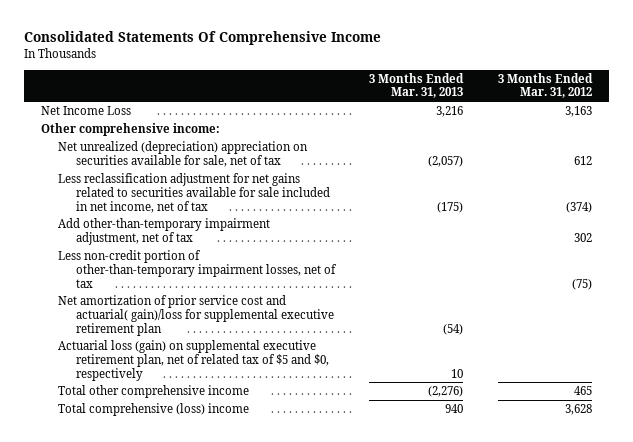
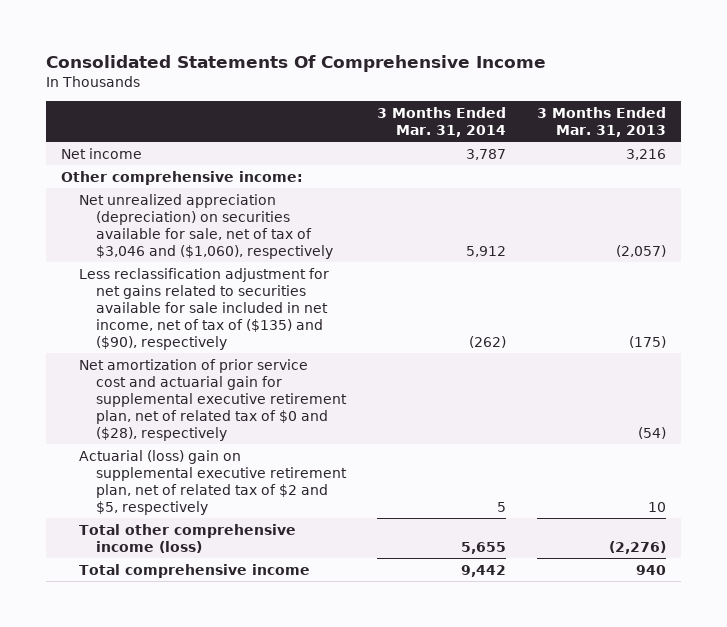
- | 3 Months Ended Mar. 31, 2013 | 3 Months Ended Mar. 31, 2012
+ | 3 Months Ended Mar. 31, 2014 | 3 Months Ended Mar. 31, 2013
- Net Income Loss | 3,216 | 3,163
+ Net income | 3,787 | 3,216
- Net unrealized (depreciation) appreciation on securities available for sale, net of tax | (2,057) | 612
- Less reclassification adjustment for net gains related to securities available for sale included in net income, net of tax | (175) | (374)
- Add other-than-temporary impairment adjustment, net of tax | | 302
- Less non-credit portion of other-than-temporary impairment losses, net of tax | | (75)
- Net amortization of prior service cost and actuarial( gain)/loss for supplemental executive retirement plan | (54) |
- Actuarial loss (gain) on supplemental executive retirement plan, net of related tax of $5 and $0, respectively | 10 |
- Total other comprehensive income | (2,276) | 465
- Total comprehensive (loss) income | 940 | 3,628
+ Net unrealized appreciation (depreciation) on securities available for sale, net of tax of $3,046 and ($1,060), respectively | 5,912 | (2,057)
+ Less reclassification adjustment for net gains related to securities available for sale included in net income, net of tax of ($135) and ($90), respectively | (262) | (175)
+ Net amortization of prior service cost and actuarial gain for supplemental executive retirement plan, net of related tax of $0 and ($28), respectively | | (54)
+ Actuarial (loss) gain on supplemental executive retirement plan, net of related tax of $2 and $5, respectively | 5 | 10
+ Total other comprehensive income (loss) | 5,655 | (2,276)
+ Total comprehensive income | 9,442 | 940

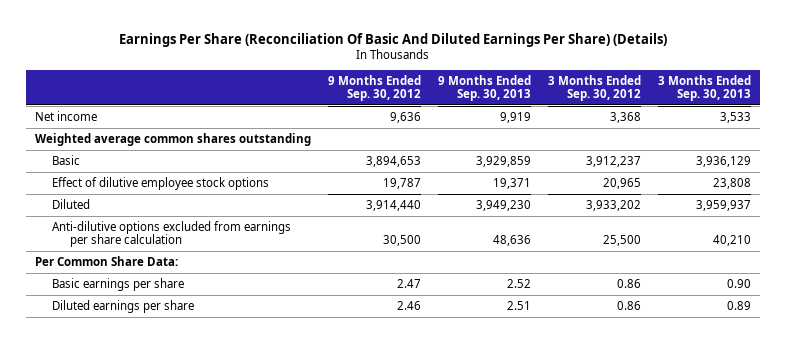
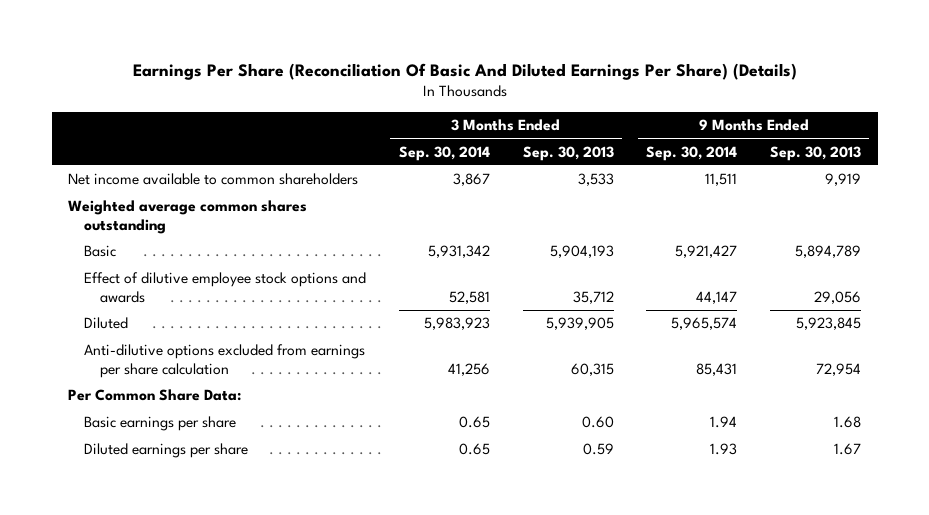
- | 9 Months Ended Sep. 30, 2012 | 9 Months Ended Sep. 30, 2013 | 3 Months Ended Sep. 30, 2012 | 3 Months Ended Sep. 30, 2013
+ | 3 Months Ended Sep. 30, 2014 | 3 Months Ended Sep. 30, 2013 | 9 Months Ended Sep. 30, 2014 | 9 Months Ended Sep. 30, 2013
- Net income | 9,636 | 9,919 | 3,368 | 3,533
+ Net income available to common shareholders | 3,867 | 3,533 | 11,511 | 9,919
- Basic | 3,894,653 | 3,929,859 | 3,912,237 | 3,936,129
- Effect of dilutive employee stock options | 19,787 | 19,371 | 20,965 | 23,808
- Diluted | 3,914,440 | 3,949,230 | 3,933,202 | 3,959,937
- Anti-dilutive options excluded from earnings per share calculation | 30,500 | 48,636 | 25,500 | 40,210
+ Basic | 5,931,342 | 5,904,193 | 5,921,427 | 5,894,789
+ Effect of dilutive employee stock options and awards | 52,581 | 35,712 | 44,147 | 29,056
+ Diluted | 5,983,923 | 5,939,905 | 5,965,574 | 5,923,845
+ Anti-dilutive options excluded from earnings per share calculation | 41,256 | 60,315 | 85,431 | 72,954
- Basic earnings per share | 2.47 | 2.52 | 0.86 | 0.90
- Diluted earnings per share | 2.46 | 2.51 | 0.86 | 0.89
+ Basic earnings per share | 0.65 | 0.60 | 1.94 | 1.68
+ Diluted earnings per share | 0.65 | 0.59 | 1.93 | 1.67

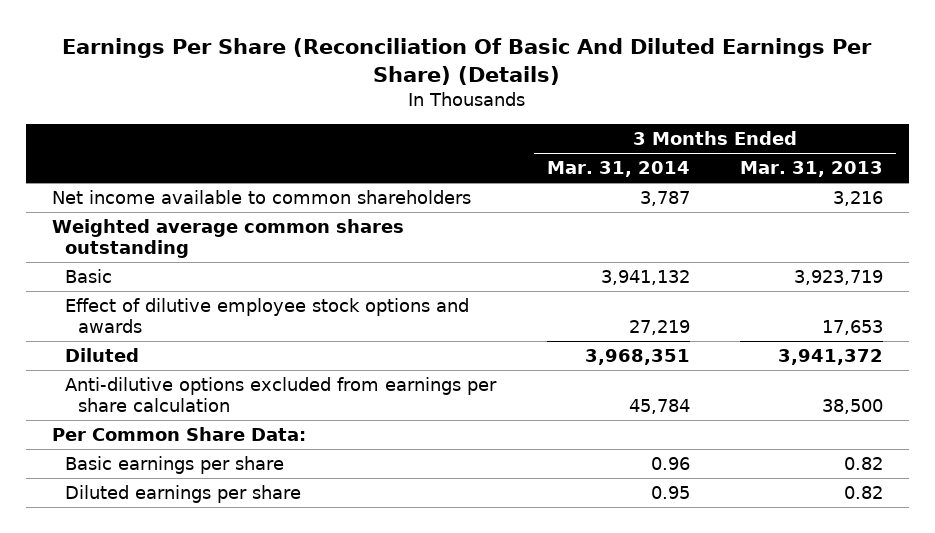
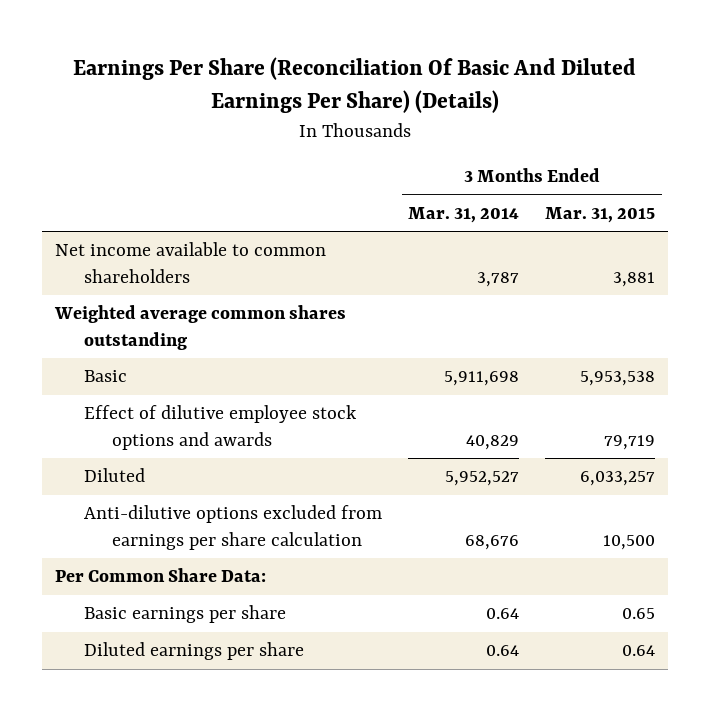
- | 3 Months Ended Mar. 31, 2014 | 3 Months Ended Mar. 31, 2013
+ | 3 Months Ended Mar. 31, 2014 | 3 Months Ended Mar. 31, 2015
- Basic | 3,941,132 | 3,923,719
- Effect of dilutive employee stock options and awards | 27,219 | 17,653
- Diluted | 3,968,351 | 3,941,372
- Anti-dilutive options excluded from earnings per share calculation | 45,784 | 38,500
+ Basic | 5,911,698 | 5,953,538
+ Effect of dilutive employee stock options and awards | 40,829 | 79,719
+ Diluted | 5,952,527 | 6,033,257
+ Anti-dilutive options excluded from earnings per share calculation | 68,676 | 10,500
- Basic earnings per share | 0.96 | 0.82
- Diluted earnings per share | 0.95 | 0.82
+ Basic earnings per share | 0.64 | 0.65
+ Diluted earnings per share | 0.64 | 0.64

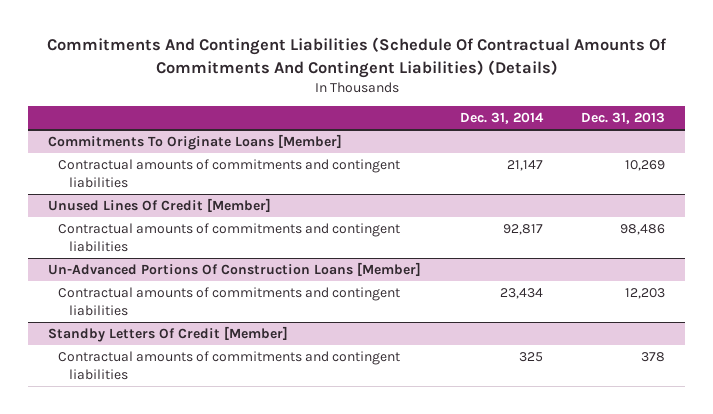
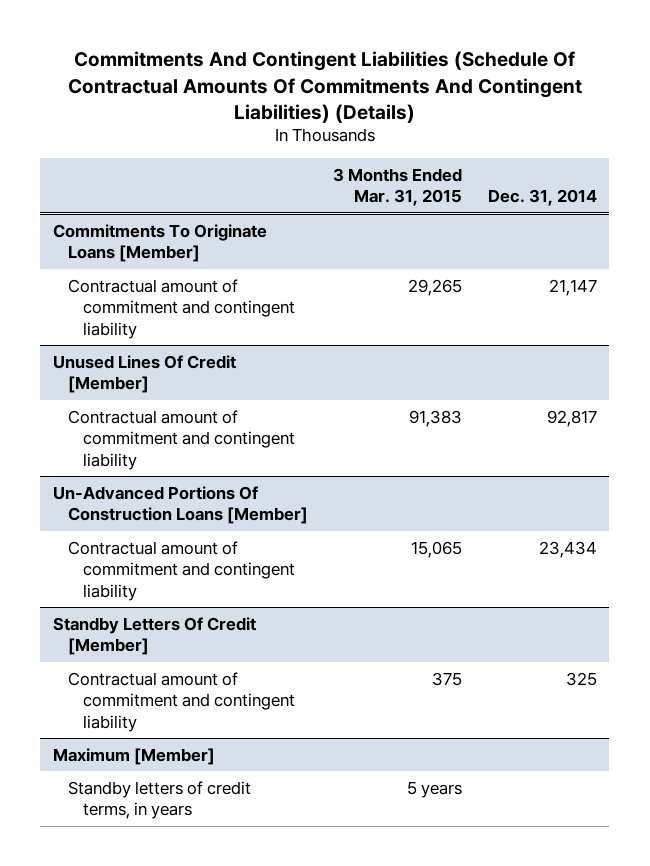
- | Dec. 31, 2014 | Dec. 31, 2013
+ | 3 Months Ended Mar. 31, 2015 | Dec. 31, 2014
@ Commitments To Originate Loans [Member]
- Contractual amounts of commitments and contingent liabilities | 21,147 | 10,269
+ Contractual amount of commitment and contingent liability | 29,265 | 21,147
@ Unused Lines Of Credit [Member]
- Contractual amounts of commitments and contingent liabilities | 92,817 | 98,486
+ Contractual amount of commitment and contingent liability | 91,383 | 92,817
@ Un-Advanced Portions Of Construction Loans [Member]
- Contractual amounts of commitments and contingent liabilities | 23,434 | 12,203
+ Contractual amount of commitment and contingent liability | 15,065 | 23,434
@ Standby Letters Of Credit [Member]
- Contractual amounts of commitments and contingent liabilities | 325 | 378
+ Contractual amount of commitment and contingent liability | 375 | 325
+ Maximum [Member]
+ Standby letters of credit terms, in years | 5 years |

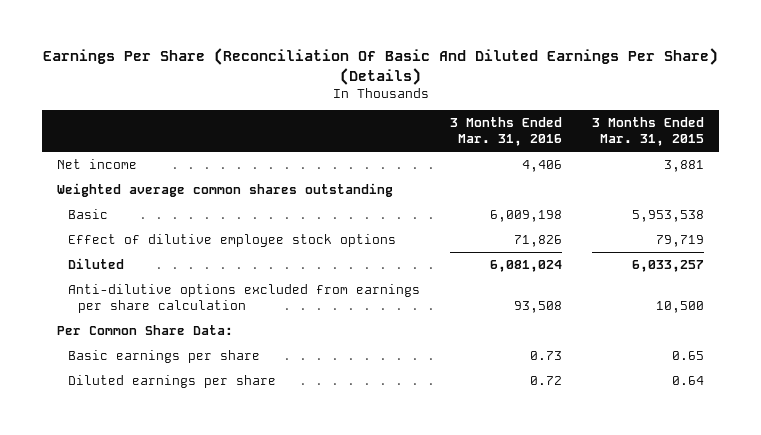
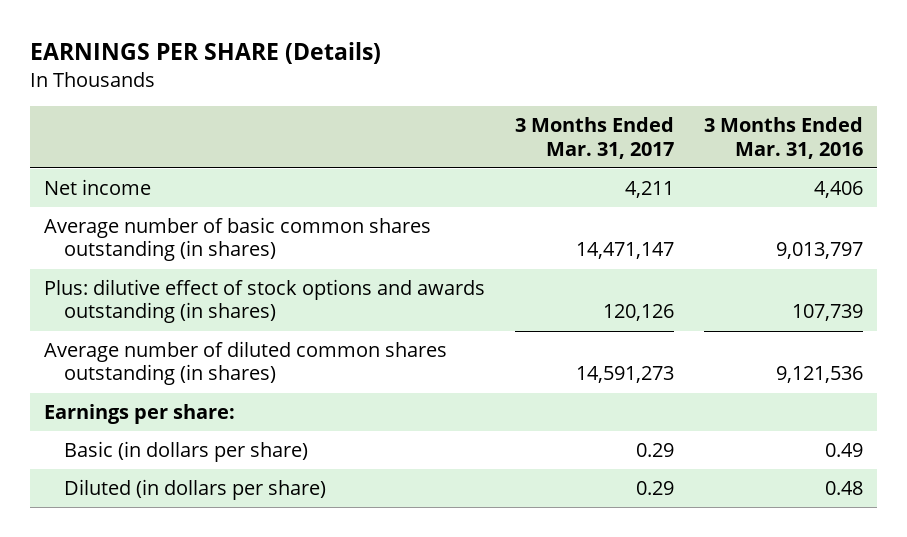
- Earnings Per Share (Reconciliation Of Basic And Diluted Earnings Per Share) (Details)
+ EARNINGS PER SHARE (Details)
- | 3 Months Ended Mar. 31, 2016 | 3 Months Ended Mar. 31, 2015
+ | 3 Months Ended Mar. 31, 2017 | 3 Months Ended Mar. 31, 2016
- Weighted average common shares outstanding
- Basic | 6,009,198 | 5,953,538
- Effect of dilutive employee stock options | 71,826 | 79,719
- Diluted | 6,081,024 | 6,033,257
- Anti-dilutive options excluded from earnings per share calculation | 93,508 | 10,500
- Per Common Share Data:
- Basic earnings per share | 0.73 | 0.65
- Diluted earnings per share | 0.72 | 0.64
+ Average number of basic common shares outstanding (in shares) | 14,471,147 | 9,013,797
+ Plus: dilutive effect of stock options and awards outstanding (in shares) | 120,126 | 107,739
+ Average number of diluted common shares outstanding (in shares) | 14,591,273 | 9,121,536
+ Earnings per share:
+ Basic (in dollars per share) | 0.29 | 0.49
+ Diluted (in dollars per share) | 0.29 | 0.48

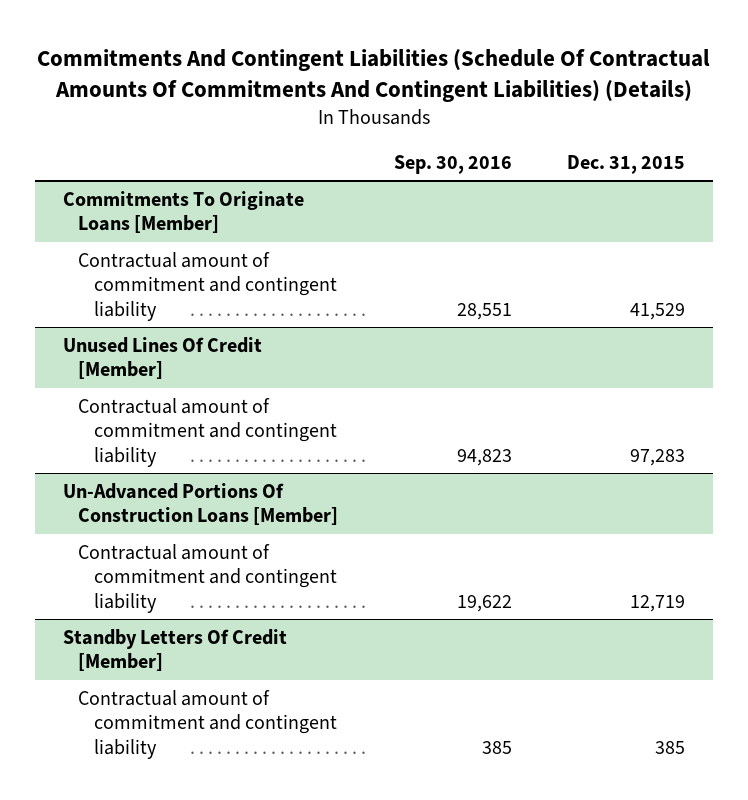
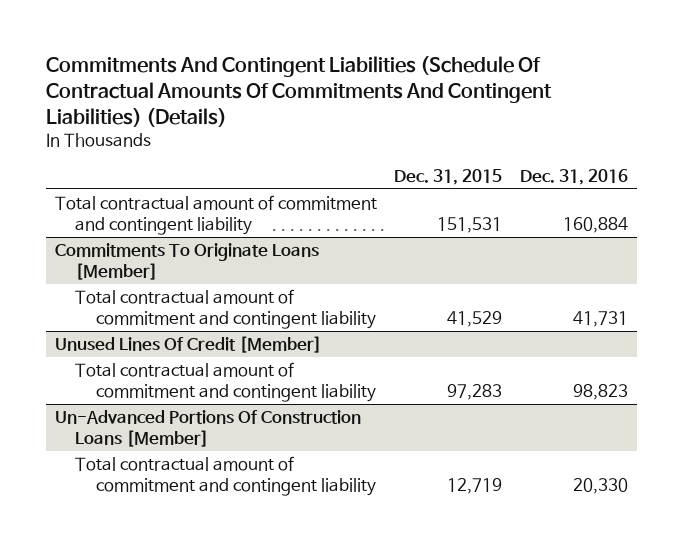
- | Sep. 30, 2016 | Dec. 31, 2015
+ | Dec. 31, 2015 | Dec. 31, 2016
+ Total contractual amount of commitment and contingent liability | 151,531 | 160,884
@ Commitments To Originate Loans [Member]
- Contractual amount of commitment and contingent liability | 28,551 | 41,529
+ Total contractual amount of commitment and contingent liability | 41,529 | 41,731
@ Unused Lines Of Credit [Member]
- Contractual amount of commitment and contingent liability | 94,823 | 97,283
+ Total contractual amount of commitment and contingent liability | 97,283 | 98,823
@ Un-Advanced Portions Of Construction Loans [Member]
- Contractual amount of commitment and contingent liability | 19,622 | 12,719
- Standby Letters Of Credit [Member]
- Contractual amount of commitment and contingent liability | 385 | 385
@ Un-Advanced Portions Of Construction Loans [Member]
+ Total contractual amount of commitment and contingent liability | 12,719 | 20,330

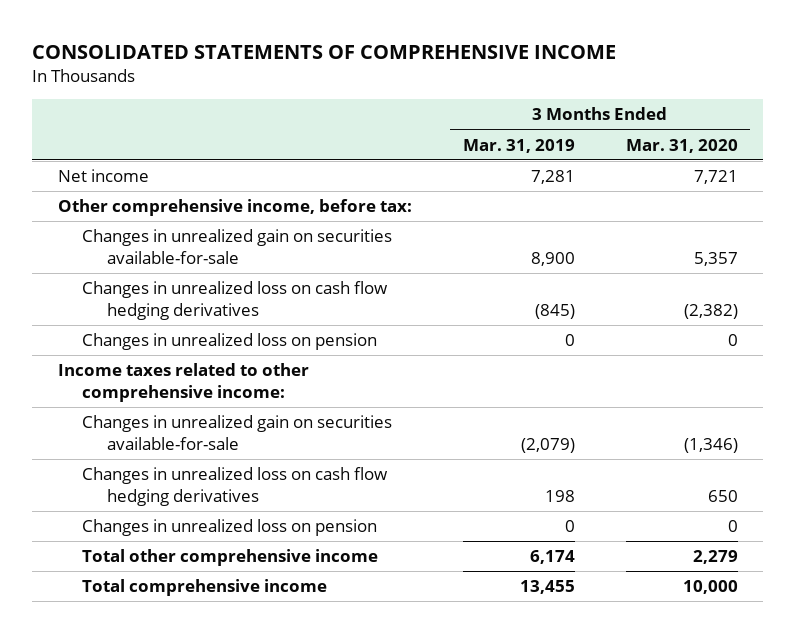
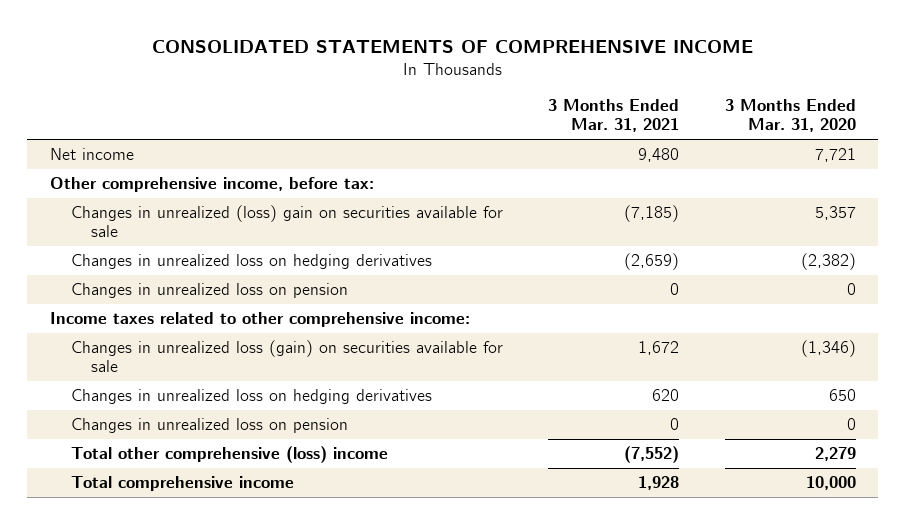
- | 3 Months Ended Mar. 31, 2019 | 3 Months Ended Mar. 31, 2020
+ | 3 Months Ended Mar. 31, 2021 | 3 Months Ended Mar. 31, 2020
- Changes in unrealized gain on securities available-for-sale | 8,900 | 5,357
- Changes in unrealized loss on cash flow hedging derivatives | (845) | (2,382)
+ Changes in unrealized (loss) gain on securities available for sale | (7,185) | 5,357
+ Changes in unrealized loss on hedging derivatives | (2,659) | (2,382)
- Changes in unrealized gain on securities available-for-sale | (2,079) | (1,346)
- Changes in unrealized loss on cash flow hedging derivatives | 198 | 650
+ Changes in unrealized loss (gain) on securities available for sale | 1,672 | (1,346)
+ Changes in unrealized loss on hedging derivatives | 620 | 650
- Total other comprehensive income | 6,174 | 2,279
+ Total other comprehensive (loss) income | (7,552) | 2,279

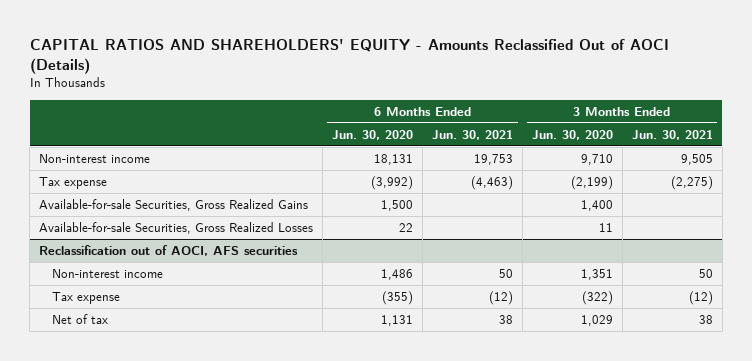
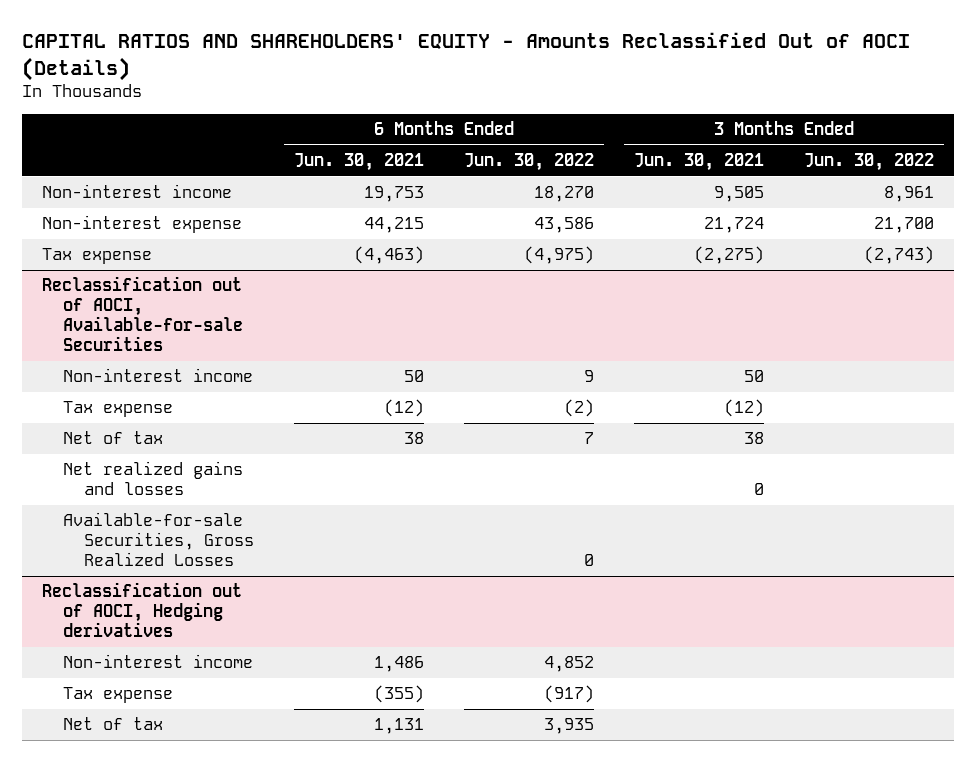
- | 6 Months Ended Jun. 30, 2020 | 6 Months Ended Jun. 30, 2021 | 3 Months Ended Jun. 30, 2020 | 3 Months Ended Jun. 30, 2021
+ | 6 Months Ended Jun. 30, 2021 | 6 Months Ended Jun. 30, 2022 | 3 Months Ended Jun. 30, 2021 | 3 Months Ended Jun. 30, 2022
+ Non-interest expense | 44,215 | 43,586 | 21,724 | 21,700
- Available-for-sale Securities, Gross Realized Gains | 1,500 | | 1,400 |
- Available-for-sale Securities, Gross Realized Losses | 22 | | 11 |
- Reclassification out of AOCI, AFS securities
+ Reclassification out of AOCI, Available-for-sale Securities
+ Net realized gains and losses | | | 0 |
+ Available-for-sale Securities, Gross Realized Losses | | 0 | |
+ Reclassification out of AOCI, Hedging derivatives
+ Non-interest income | 1,486 | 4,852 | |
+ Tax expense | (355) | (917) | |
+ Net of tax | 1,131 | 3,935 | |

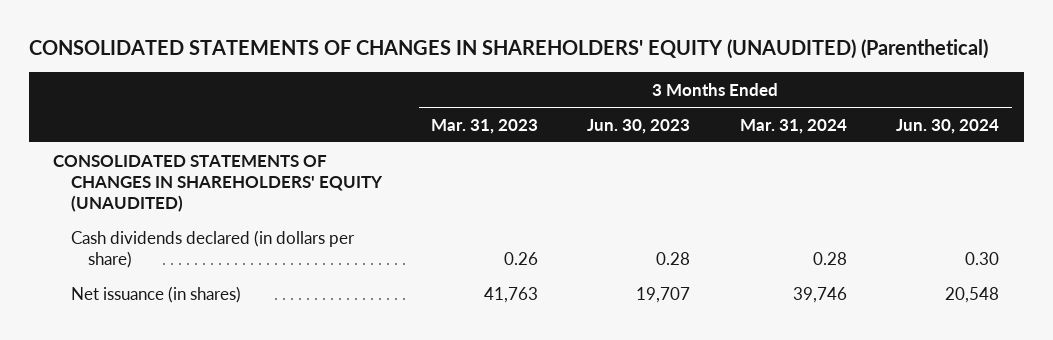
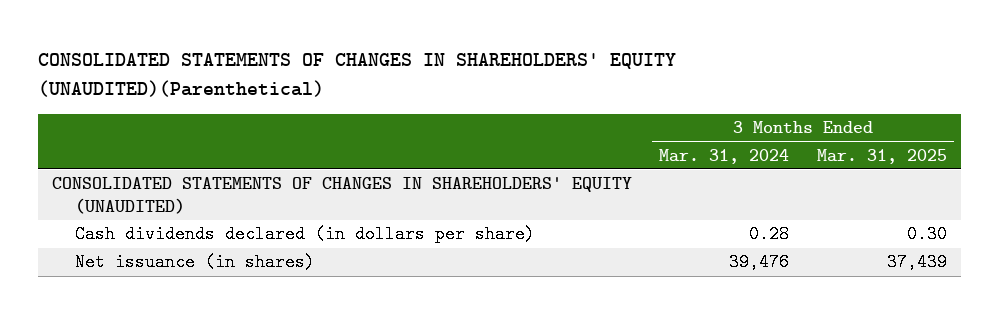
- CONSOLIDATED STATEMENTS OF CHANGES IN SHAREHOLDERS' EQUITY (UNAUDITED) (Parenthetical)
+ CONSOLIDATED STATEMENTS OF CHANGES IN SHAREHOLDERS' EQUITY (UNAUDITED)(Parenthetical)
- | 3 Months Ended Mar. 31, 2023 | 3 Months Ended Jun. 30, 2023 | 3 Months Ended Mar. 31, 2024 | 3 Months Ended Jun. 30, 2024
+ | 3 Months Ended Mar. 31, 2024 | 3 Months Ended Mar. 31, 2025
- Net issuance (in shares) | 41,763 | 19,707 | 39,746 | 20,548
+ Net issuance (in shares) | 39,476 | 37,439

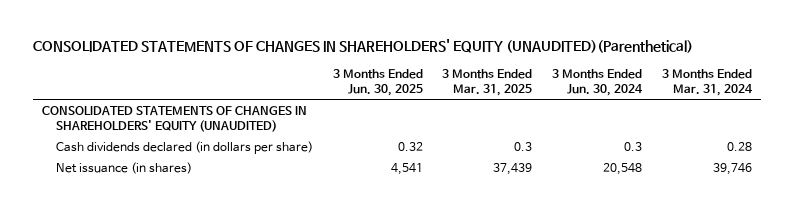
- | 3 Months Ended Mar. 31, 2024 | 3 Months Ended Mar. 31, 2025
+ | 3 Months Ended Jun. 30, 2025 | 3 Months Ended Mar. 31, 2025 | 3 Months Ended Jun. 30, 2024 | 3 Months Ended Mar. 31, 2024
- Cash dividends declared (in dollars per share) | 0.28 | 0.30
- Net issuance (in shares) | 39,476 | 37,439
+ Cash dividends declared (in dollars per share) | 0.32 | 0.3 | 0.3 | 0.28
+ Net issuance (in shares) | 4,541 | 37,439 | 20,548 | 39,746

